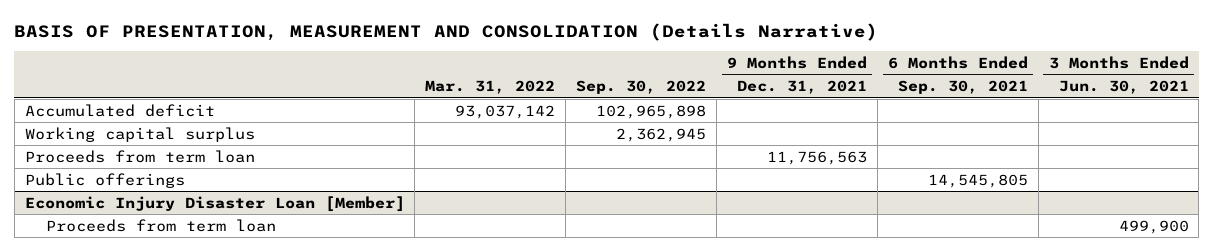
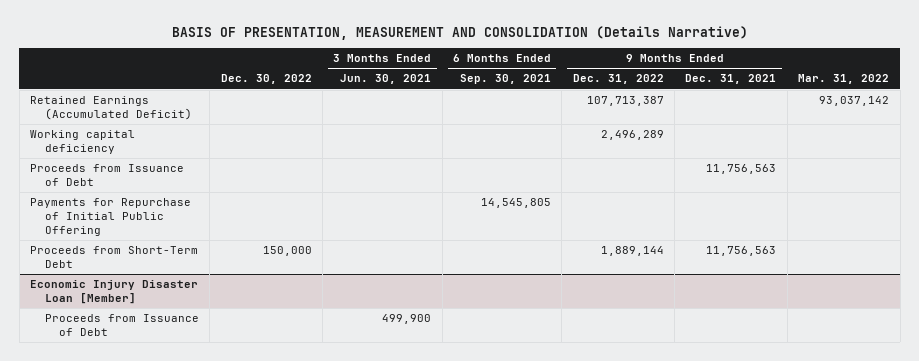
- | Mar. 31, 2022 | Sep. 30, 2022 | 9 Months Ended Dec. 31, 2021 | 6 Months Ended Sep. 30, 2021 | 3 Months Ended Jun. 30, 2021
+ | Dec. 30, 2022 | 3 Months Ended Jun. 30, 2021 | 6 Months Ended Sep. 30, 2021 | 9 Months Ended Dec. 31, 2022 | 9 Months Ended Dec. 31, 2021 | Mar. 31, 2022
- Accumulated deficit | 93,037,142 | 102,965,898 | | |
- Working capital surplus | | 2,362,945 | | |
- Proceeds from term loan | | | 11,756,563 | |
- Public offerings | | | | 14,545,805 |
+ Retained Earnings (Accumulated Deficit) | | | | 107,713,387 | | 93,037,142
+ Working capital deficiency | | | | 2,496,289 | |
+ Proceeds from Issuance of Debt | | | | | 11,756,563 |
+ Payments for Repurchase of Initial Public Offering | | | 14,545,805 | | |
+ Proceeds from Short-Term Debt | 150,000 | | | 1,889,144 | 11,756,563 |
@ Economic Injury Disaster Loan [Member]
- Proceeds from term loan | | | | | 499,900
+ Proceeds from Issuance of Debt | | 499,900 | | | |

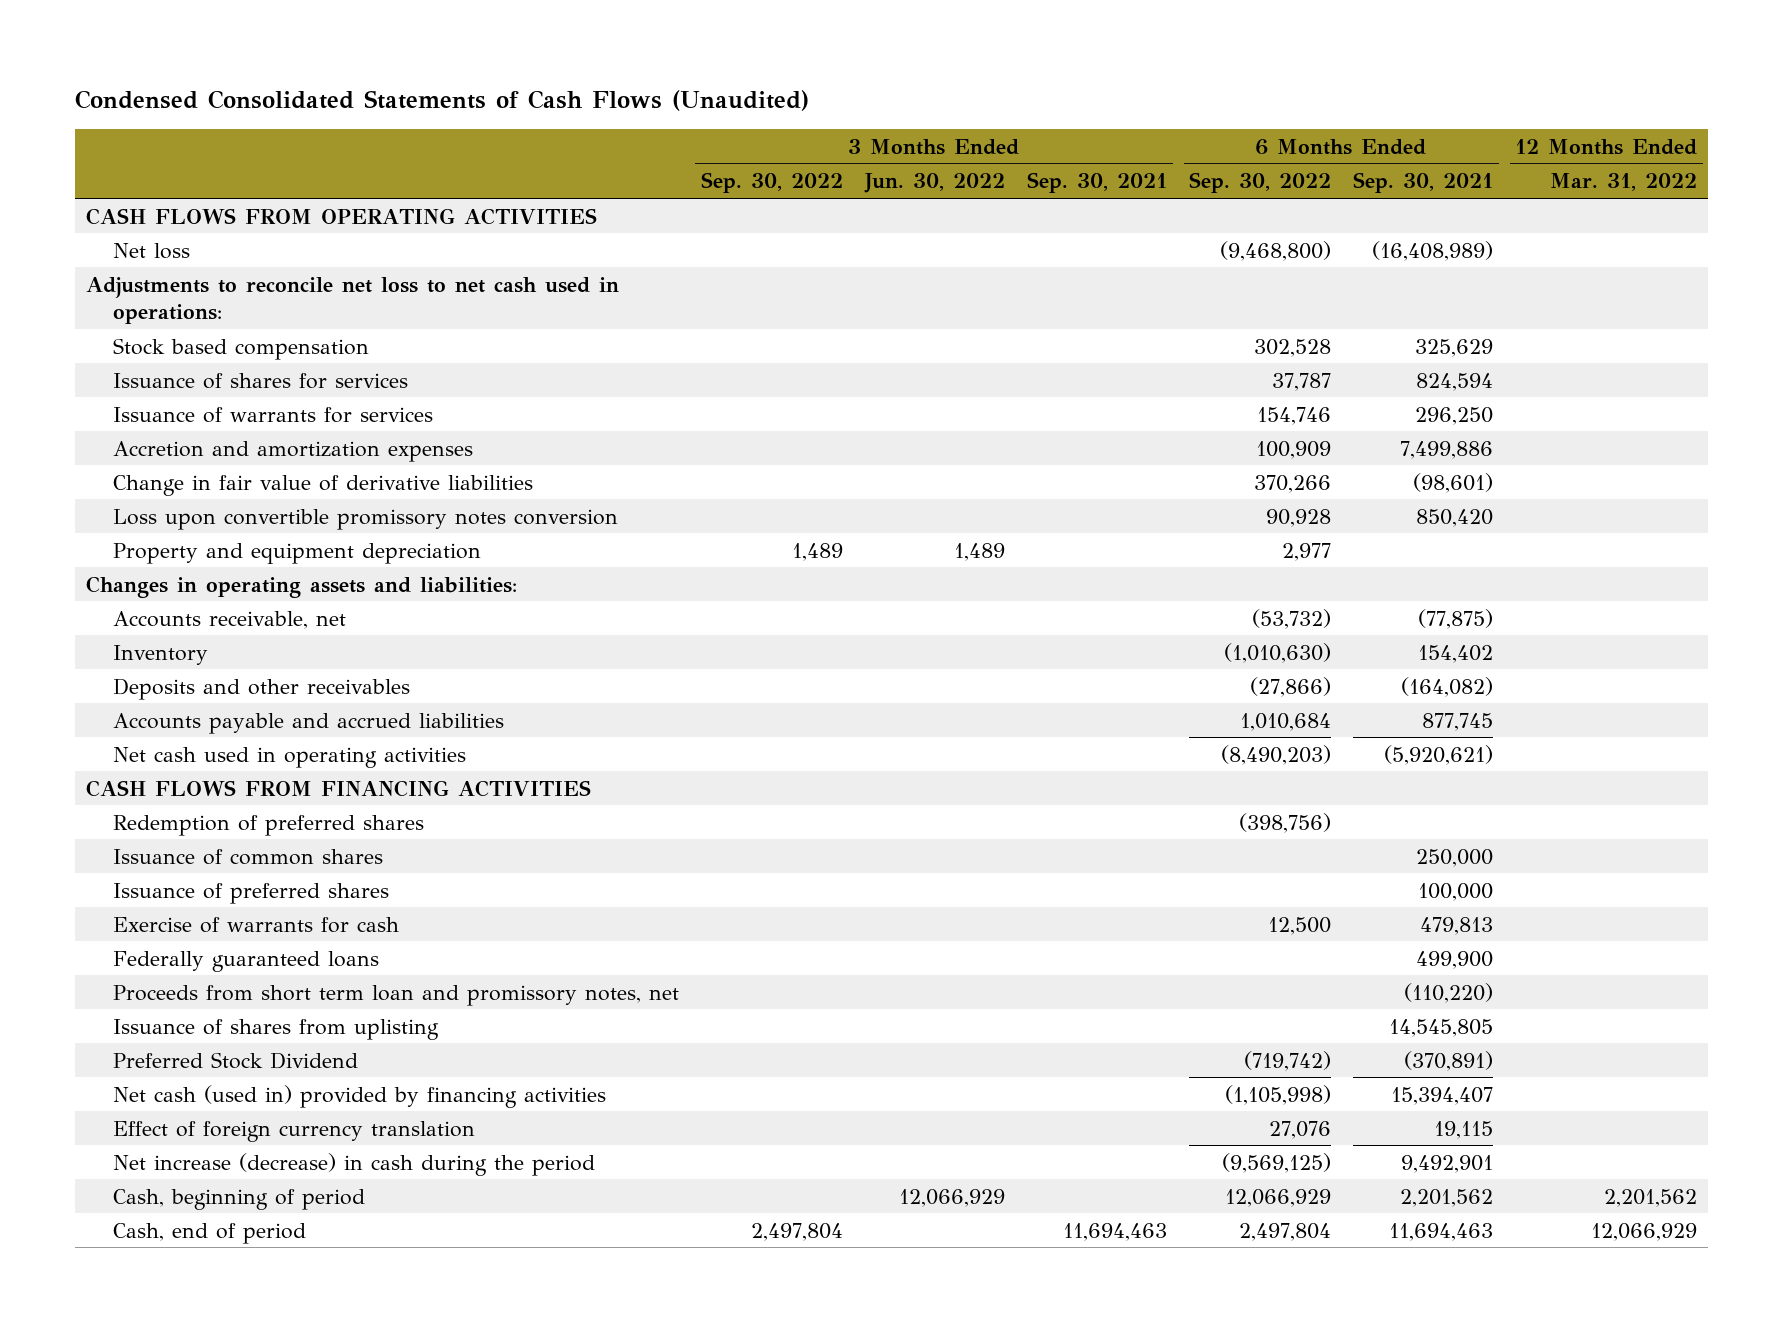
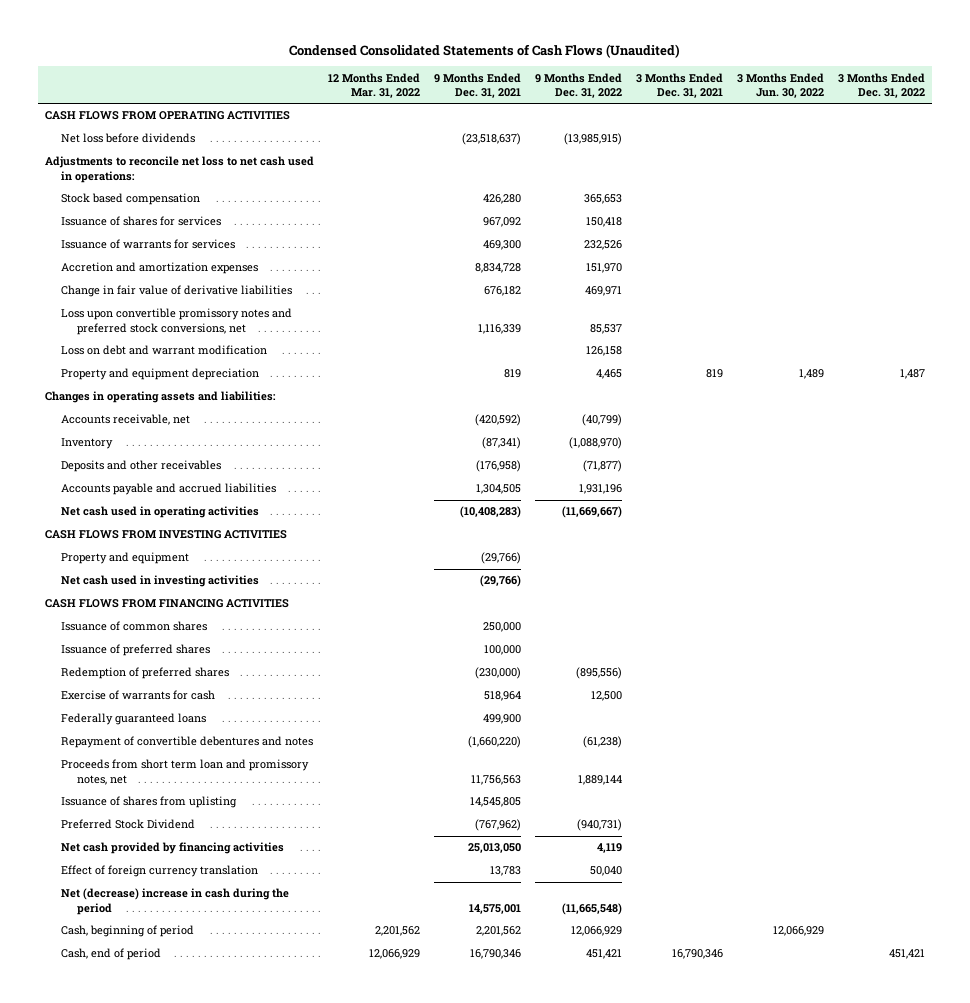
- | 3 Months Ended Sep. 30, 2022 | 3 Months Ended Jun. 30, 2022 | 3 Months Ended Sep. 30, 2021 | 6 Months Ended Sep. 30, 2022 | 6 Months Ended Sep. 30, 2021 | 12 Months Ended Mar. 31, 2022
+ | 12 Months Ended Mar. 31, 2022 | 9 Months Ended Dec. 31, 2021 | 9 Months Ended Dec. 31, 2022 | 3 Months Ended Dec. 31, 2021 | 3 Months Ended Jun. 30, 2022 | 3 Months Ended Dec. 31, 2022
- Net loss | | | | (9,468,800) | (16,408,989) |
+ Net loss before dividends | | (23,518,637) | (13,985,915) | | |
- Loss upon convertible promissory notes conversion | | | | 90,928 | 850,420 |
+ Loss upon convertible promissory notes and preferred stock conversions, net | | 1,116,339 | 85,537 | | |
+ Loss on debt and warrant modification | | | 126,158 | | |
+ CASH FLOWS FROM INVESTING ACTIVITIES
+ Property and equipment | | (29,766) | | | |
+ Net cash used in investing activities | | (29,766) | | | |
moved down: Redemption of preferred shares | | (230,000) | (895,556) | | |
+ Repayment of convertible debentures and notes | | (1,660,220) | (61,238) | | |
- Net cash (used in) provided by financing activities | | | | (1,105,998) | 15,394,407 |
+ Net cash provided by financing activities | | 25,013,050 | 4,119 | | |
- Net increase (decrease) in cash during the period | | | | (9,569,125) | 9,492,901 |
+ Net (decrease) increase in cash during the period | | 14,575,001 | (11,665,548) | | |

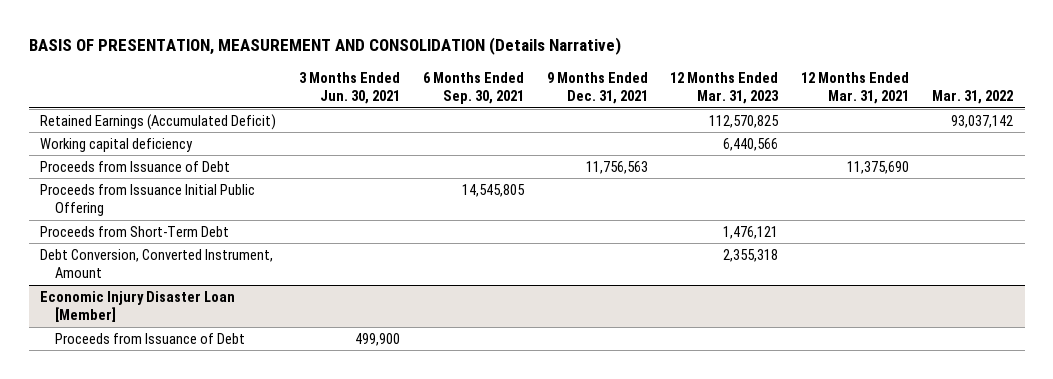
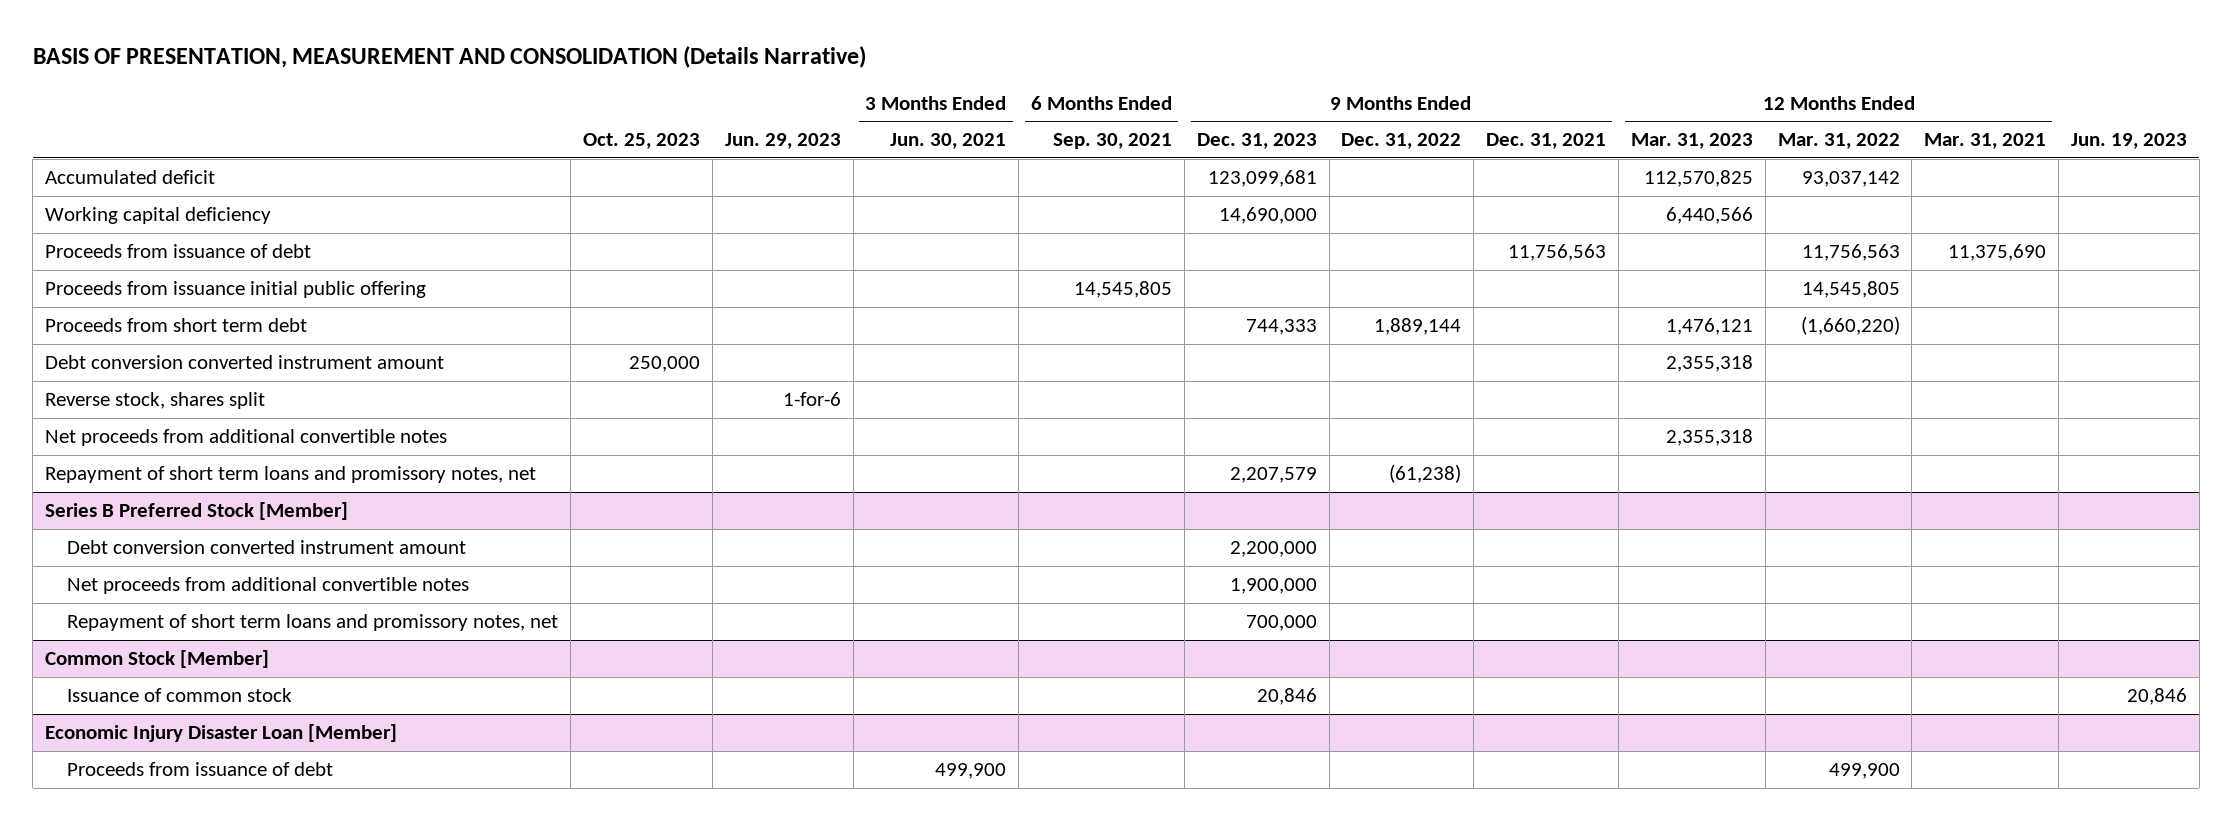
- | 3 Months Ended Jun. 30, 2021 | 6 Months Ended Sep. 30, 2021 | 9 Months Ended Dec. 31, 2021 | 12 Months Ended Mar. 31, 2023 | 12 Months Ended Mar. 31, 2021 | Mar. 31, 2022
+ | Oct. 25, 2023 | Jun. 29, 2023 | 3 Months Ended Jun. 30, 2021 | 6 Months Ended Sep. 30, 2021 | 9 Months Ended Dec. 31, 2023 | 9 Months Ended Dec. 31, 2022 | 9 Months Ended Dec. 31, 2021 | 12 Months Ended Mar. 31, 2023 | 12 Months Ended Mar. 31, 2022 | 12 Months Ended Mar. 31, 2021 | Jun. 19, 2023
- Retained Earnings (Accumulated Deficit) | | | | 112,570,825 | | 93,037,142
+ Accumulated deficit | | | | | 123,099,681 | | | 112,570,825 | 93,037,142 | |
- Proceeds from Issuance of Debt | | | 11,756,563 | | 11,375,690 |
- Proceeds from Issuance Initial Public Offering | | 14,545,805 | | | |
- Proceeds from Short-Term Debt | | | | 1,476,121 | |
- Debt Conversion, Converted Instrument, Amount | | | | 2,355,318 | |
+ Proceeds from issuance of debt | | | | | | | 11,756,563 | | 11,756,563 | 11,375,690 |
+ Proceeds from issuance initial public offering | | | | 14,545,805 | | | | | 14,545,805 | |
+ Proceeds from short term debt | | | | | 744,333 | 1,889,144 | | 1,476,121 | (1,660,220) | |
+ Debt conversion converted instrument amount | 250,000 | | | | | | | 2,355,318 | | |
+ Reverse stock, shares split | | 1-for-6 | | | | | | | | |
+ Net proceeds from additional convertible notes | | | | | | | | 2,355,318 | | |
+ Repayment of short term loans and promissory notes, net | | | | | 2,207,579 | (61,238) | | | | |
+ Series B Preferred Stock [Member]
+ Debt conversion converted instrument amount | | | | | 2,200,000 | | | | | |
+ Net proceeds from additional convertible notes | | | | | 1,900,000 | | | | | |
+ Repayment of short term loans and promissory notes, net | | | | | 700,000 | | | | | |
+ Common Stock [Member]
+ Issuance of common stock | | | | | 20,846 | | | | | | 20,846
@ Economic Injury Disaster Loan [Member]
- Proceeds from Issuance of Debt | 499,900 | | | | |
+ Proceeds from issuance of debt | | | 499,900 | | | | | | 499,900 | |

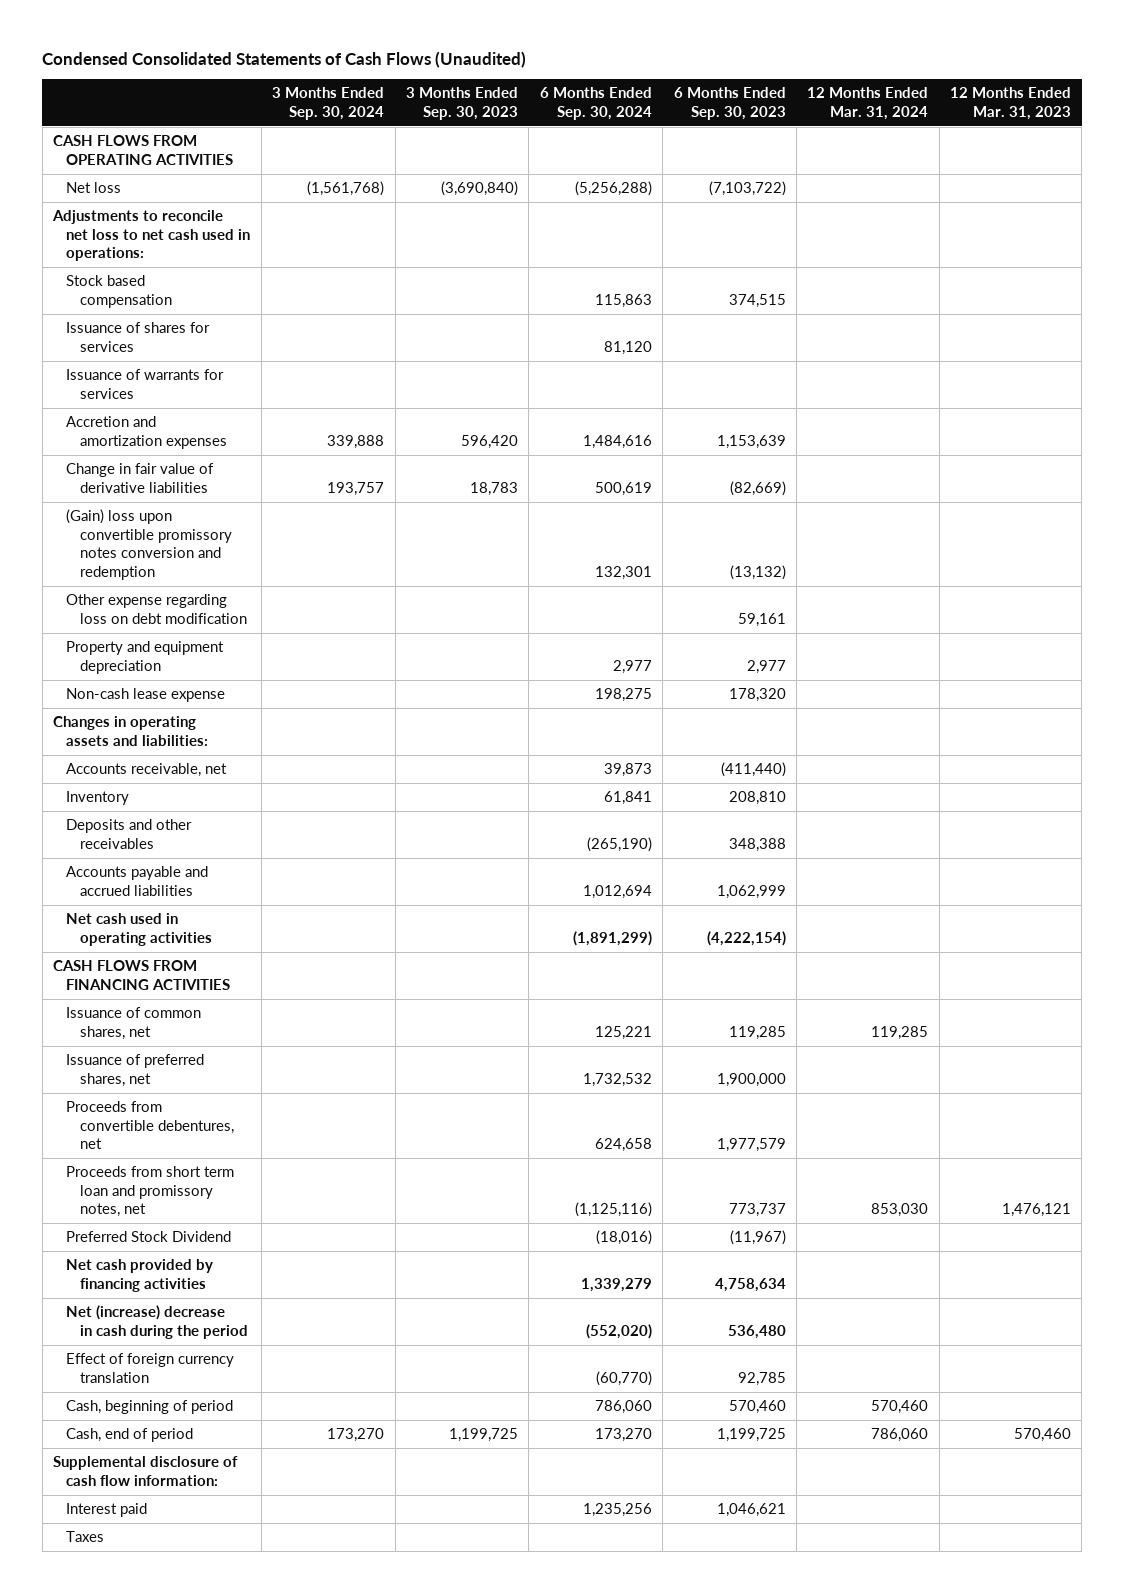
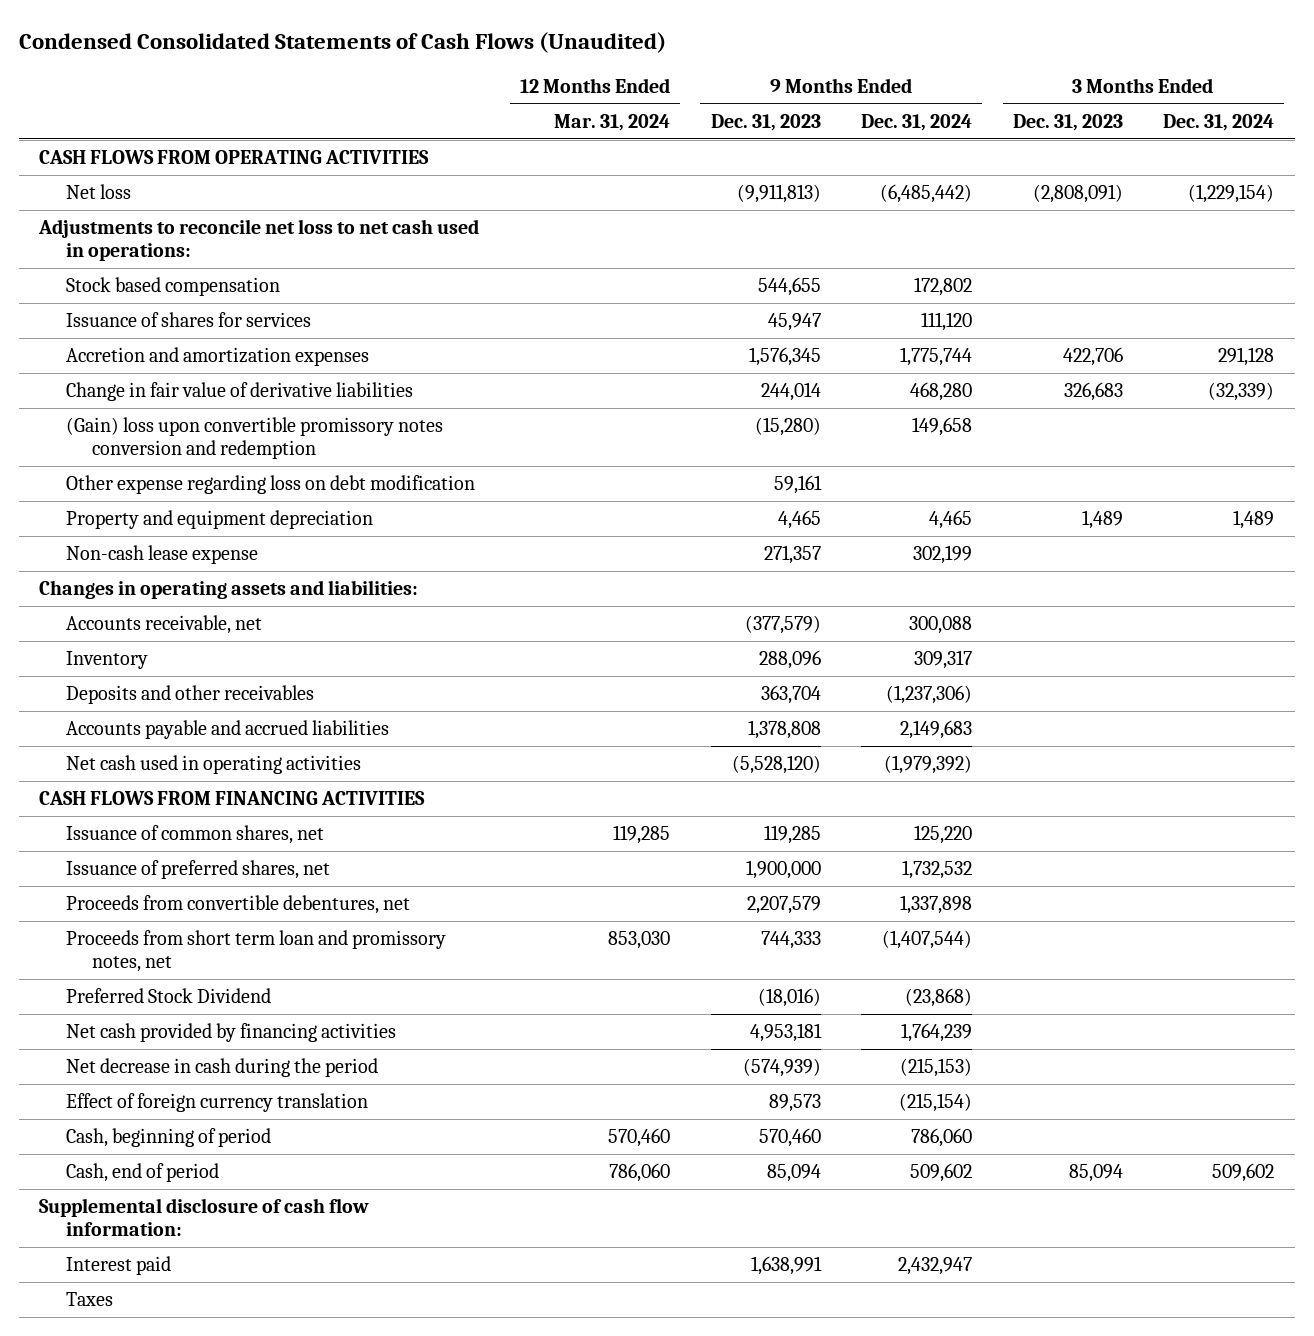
- | 3 Months Ended Sep. 30, 2024 | 3 Months Ended Sep. 30, 2023 | 6 Months Ended Sep. 30, 2024 | 6 Months Ended Sep. 30, 2023 | 12 Months Ended Mar. 31, 2024 | 12 Months Ended Mar. 31, 2023
+ | 12 Months Ended Mar. 31, 2024 | 9 Months Ended Dec. 31, 2023 | 9 Months Ended Dec. 31, 2024 | 3 Months Ended Dec. 31, 2023 | 3 Months Ended Dec. 31, 2024
- Issuance of warrants for services
- Net (increase) decrease in cash during the period | | | (552,020) | 536,480 | |
+ Net decrease in cash during the period | | (574,939) | (215,153) | |

